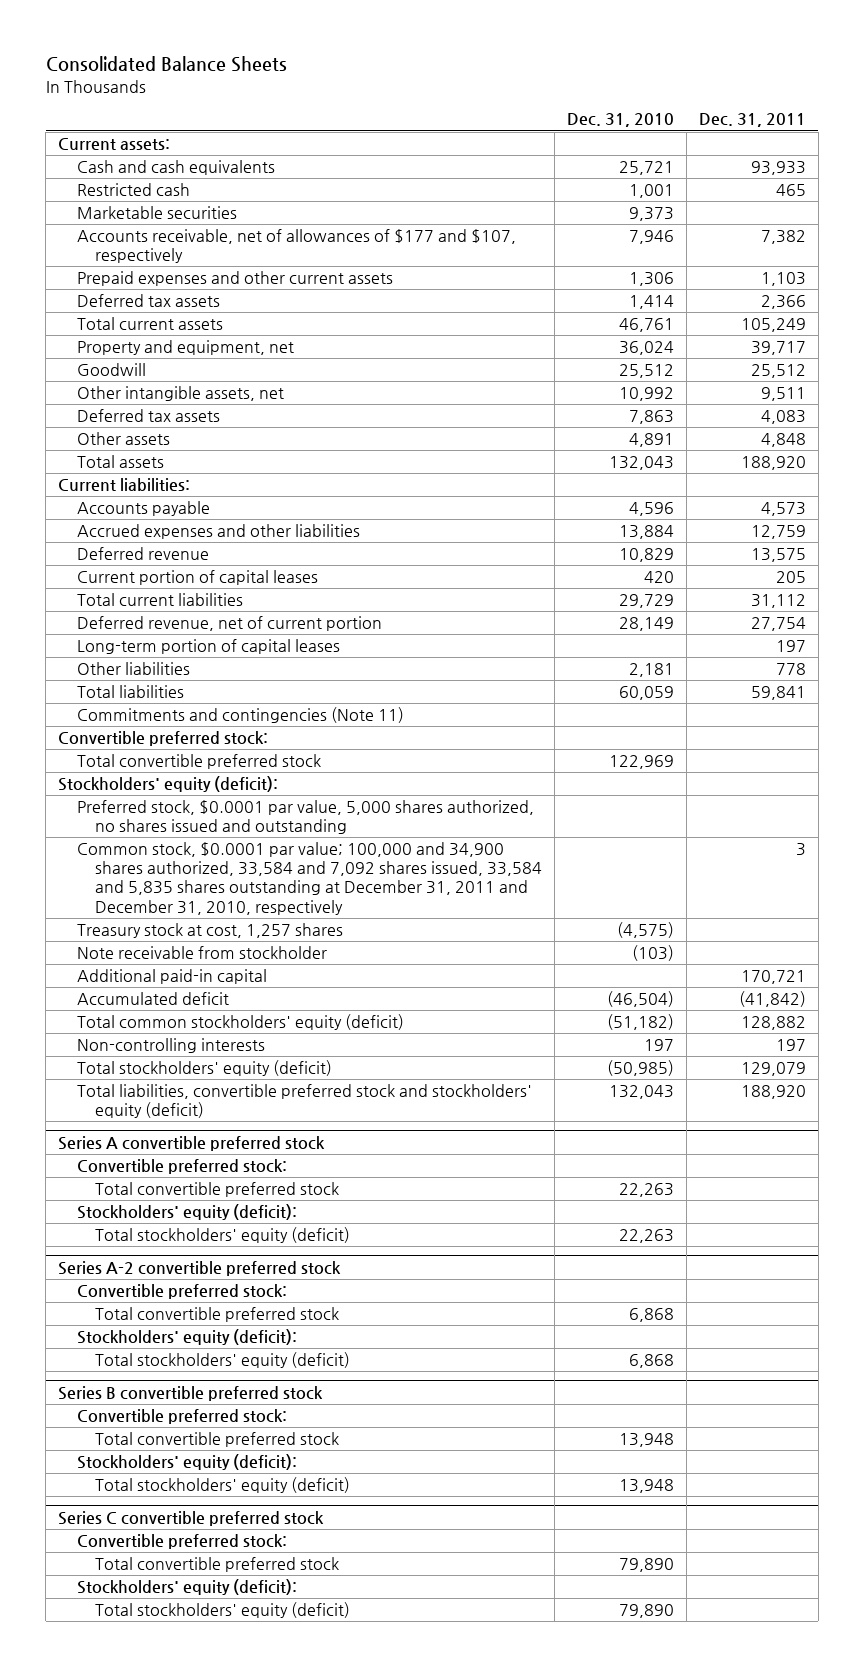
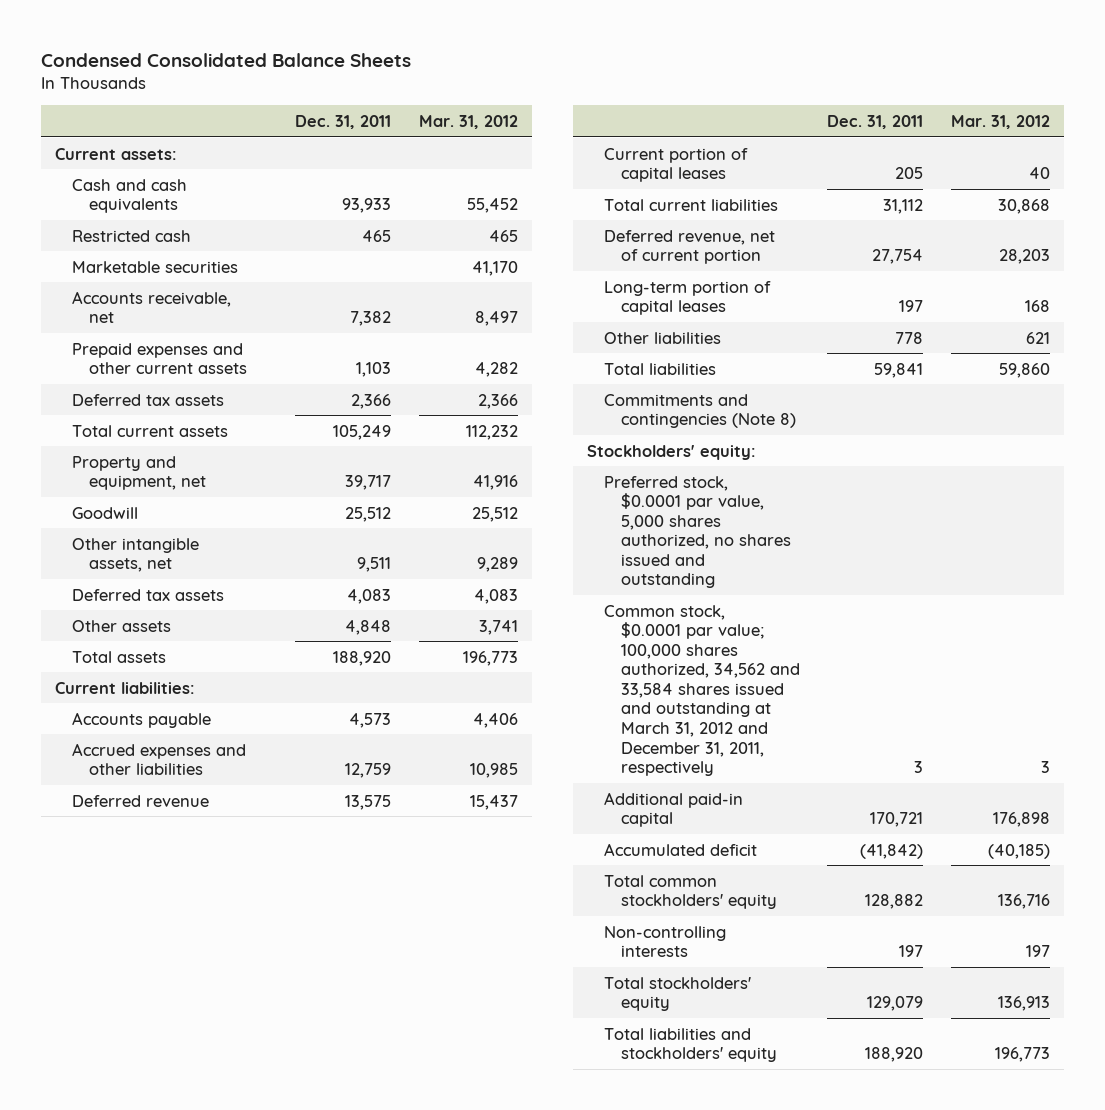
- Consolidated Balance Sheets
+ Condensed Consolidated Balance Sheets
- | Dec. 31, 2010 | Dec. 31, 2011
+ | Dec. 31, 2011 | Mar. 31, 2012
- Accounts receivable, net of allowances of $177 and $107, respectively | 7,946 | 7,382
+ Accounts receivable, net | 7,382 | 8,497
- Commitments and contingencies (Note 11)
- Convertible preferred stock:
- Total convertible preferred stock | 122,969 |
- Stockholders' equity (deficit):
+ Commitments and contingencies (Note 8)
+ Stockholders' equity:
- Common stock, $0.0001 par value; 100,000 and 34,900 shares authorized, 33,584 and 7,092 shares issued, 33,584 and 5,835 shares outstanding at December 31, 2011 and December 31, 2010, respectively | | 3
- Treasury stock at cost, 1,257 shares | (4,575) |
- Note receivable from stockholder | (103) |
+ Common stock, $0.0001 par value; 100,000 shares authorized, 34,562 and 33,584 shares issued and outstanding at March 31, 2012 and December 31, 2011, respectively | 3 | 3
- Total common stockholders' equity (deficit) | (51,182) | 128,882
+ Total common stockholders' equity | 128,882 | 136,716
- Total stockholders' equity (deficit) | (50,985) | 129,079
- Total liabilities, convertible preferred stock and stockholders' equity (deficit) | 132,043 | 188,920
- Series A convertible preferred stock
- Convertible preferred stock:
- Total convertible preferred stock | 22,263 |
- Stockholders' equity (deficit):
- Total stockholders' equity (deficit) | 22,263 |
- Series A-2 convertible preferred stock
- Convertible preferred stock:
- Total convertible preferred stock | 6,868 |
- Stockholders' equity (deficit):
- Total stockholders' equity (deficit) | 6,868 |
- Series B convertible preferred stock
- Convertible preferred stock:
- Total convertible preferred stock | 13,948 |
- Stockholders' equity (deficit):
- Total stockholders' equity (deficit) | 13,948 |
- Series C convertible preferred stock
- Convertible preferred stock:
- Total convertible preferred stock | 79,890 |
- Stockholders' equity (deficit):
- Total stockholders' equity (deficit) | 79,890 |
+ Total stockholders' equity | 129,079 | 136,913
+ Total liabilities and stockholders' equity | 188,920 | 196,773

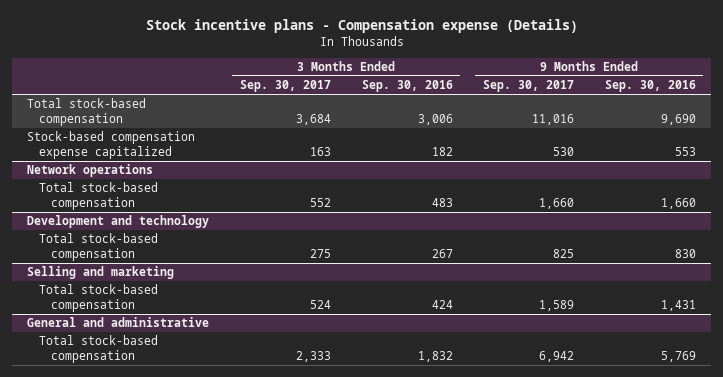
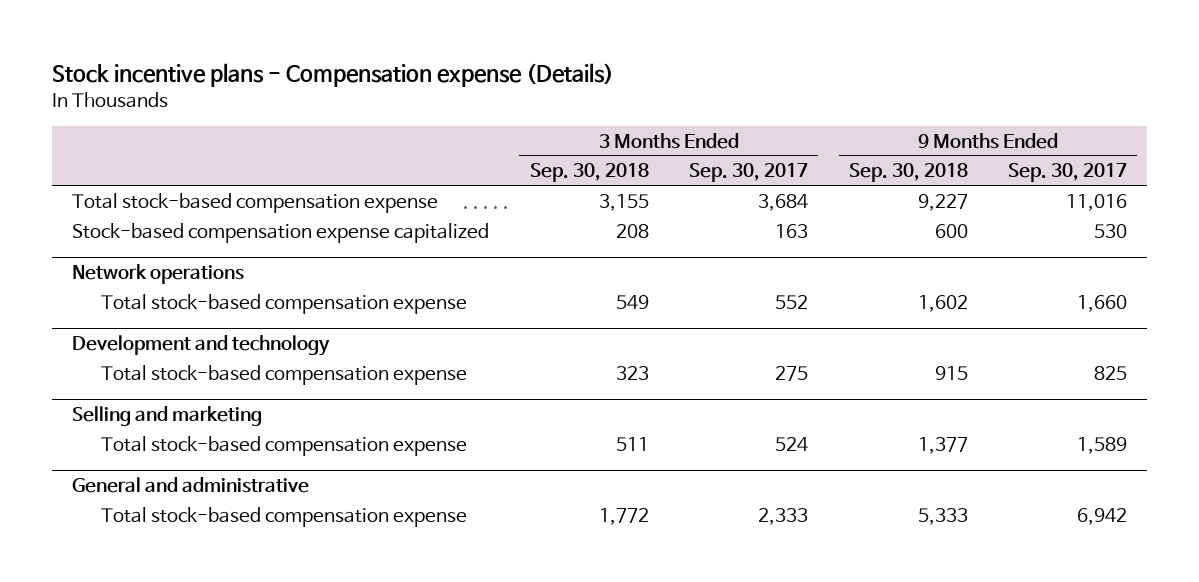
- | 3 Months Ended Sep. 30, 2017 | 3 Months Ended Sep. 30, 2016 | 9 Months Ended Sep. 30, 2017 | 9 Months Ended Sep. 30, 2016
+ | 3 Months Ended Sep. 30, 2018 | 3 Months Ended Sep. 30, 2017 | 9 Months Ended Sep. 30, 2018 | 9 Months Ended Sep. 30, 2017
- Total stock-based compensation | 3,684 | 3,006 | 11,016 | 9,690
+ Total stock-based compensation expense | 3,155 | 3,684 | 9,227 | 11,016
@ Network operations
- Total stock-based compensation | 552 | 483 | 1,660 | 1,660
+ Total stock-based compensation expense | 549 | 552 | 1,602 | 1,660
@ Development and technology
- Total stock-based compensation | 275 | 267 | 825 | 830
+ Total stock-based compensation expense | 323 | 275 | 915 | 825
@ Selling and marketing
- Total stock-based compensation | 524 | 424 | 1,589 | 1,431
+ Total stock-based compensation expense | 511 | 524 | 1,377 | 1,589
@ General and administrative
- Total stock-based compensation | 2,333 | 1,832 | 6,942 | 5,769
+ Total stock-based compensation expense | 1,772 | 2,333 | 5,333 | 6,942

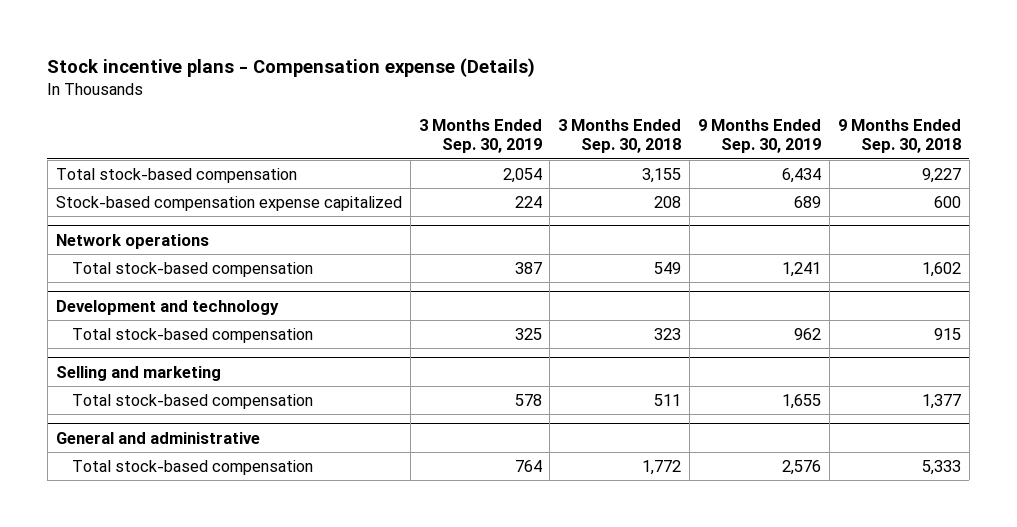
- | 3 Months Ended Sep. 30, 2018 | 3 Months Ended Sep. 30, 2017 | 9 Months Ended Sep. 30, 2018 | 9 Months Ended Sep. 30, 2017
+ | 3 Months Ended Sep. 30, 2019 | 3 Months Ended Sep. 30, 2018 | 9 Months Ended Sep. 30, 2019 | 9 Months Ended Sep. 30, 2018
- Total stock-based compensation expense | 3,155 | 3,684 | 9,227 | 11,016
+ Total stock-based compensation | 2,054 | 3,155 | 6,434 | 9,227
@ Network operations
- Total stock-based compensation expense | 549 | 552 | 1,602 | 1,660
+ Total stock-based compensation | 387 | 549 | 1,241 | 1,602
@ Development and technology
- Total stock-based compensation expense | 323 | 275 | 915 | 825
+ Total stock-based compensation | 325 | 323 | 962 | 915
@ Selling and marketing
- Total stock-based compensation expense | 511 | 524 | 1,377 | 1,589
+ Total stock-based compensation | 578 | 511 | 1,655 | 1,377
@ General and administrative
- Total stock-based compensation expense | 1,772 | 2,333 | 5,333 | 6,942
+ Total stock-based compensation | 764 | 1,772 | 2,576 | 5,333

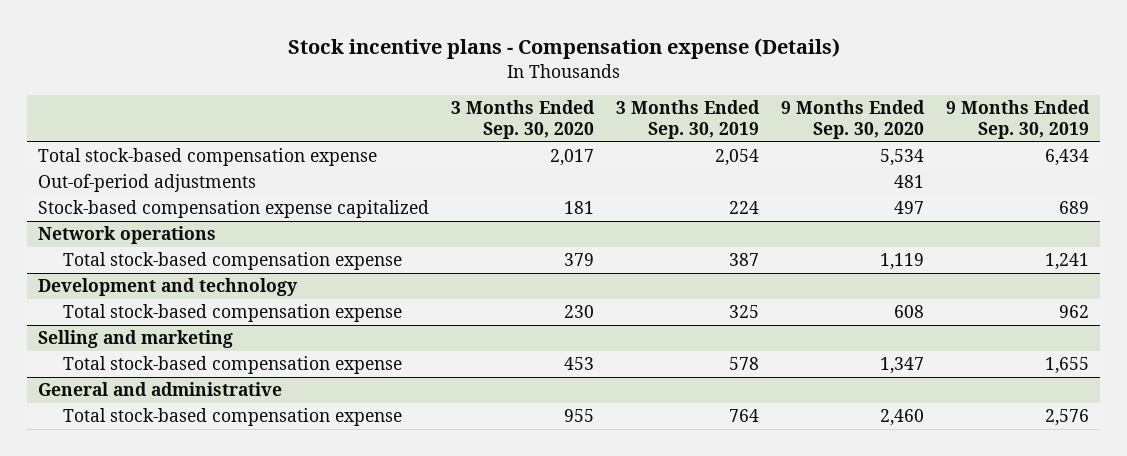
- | 3 Months Ended Sep. 30, 2019 | 3 Months Ended Sep. 30, 2018 | 9 Months Ended Sep. 30, 2019 | 9 Months Ended Sep. 30, 2018
+ | 3 Months Ended Sep. 30, 2020 | 3 Months Ended Sep. 30, 2019 | 9 Months Ended Sep. 30, 2020 | 9 Months Ended Sep. 30, 2019
- Total stock-based compensation | 2,054 | 3,155 | 6,434 | 9,227
+ Total stock-based compensation expense | 2,017 | 2,054 | 5,534 | 6,434
+ Out-of-period adjustments | | | 481 |
@ Network operations
- Total stock-based compensation | 387 | 549 | 1,241 | 1,602
+ Total stock-based compensation expense | 379 | 387 | 1,119 | 1,241
@ Development and technology
- Total stock-based compensation | 325 | 323 | 962 | 915
+ Total stock-based compensation expense | 230 | 325 | 608 | 962
@ Selling and marketing
- Total stock-based compensation | 578 | 511 | 1,655 | 1,377
+ Total stock-based compensation expense | 453 | 578 | 1,347 | 1,655
@ General and administrative
- Total stock-based compensation | 764 | 1,772 | 2,576 | 5,333
+ Total stock-based compensation expense | 955 | 764 | 2,460 | 2,576

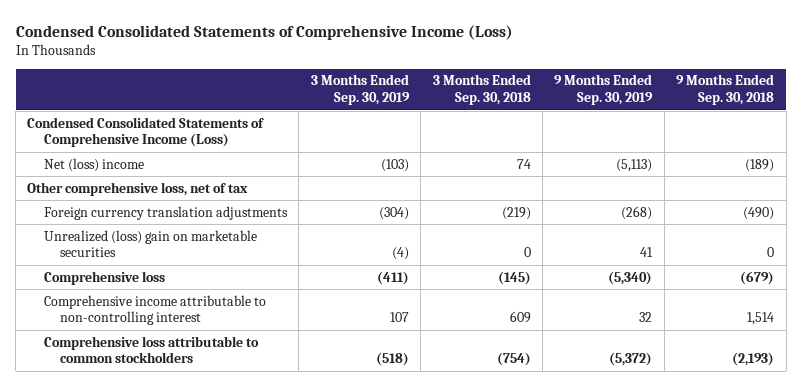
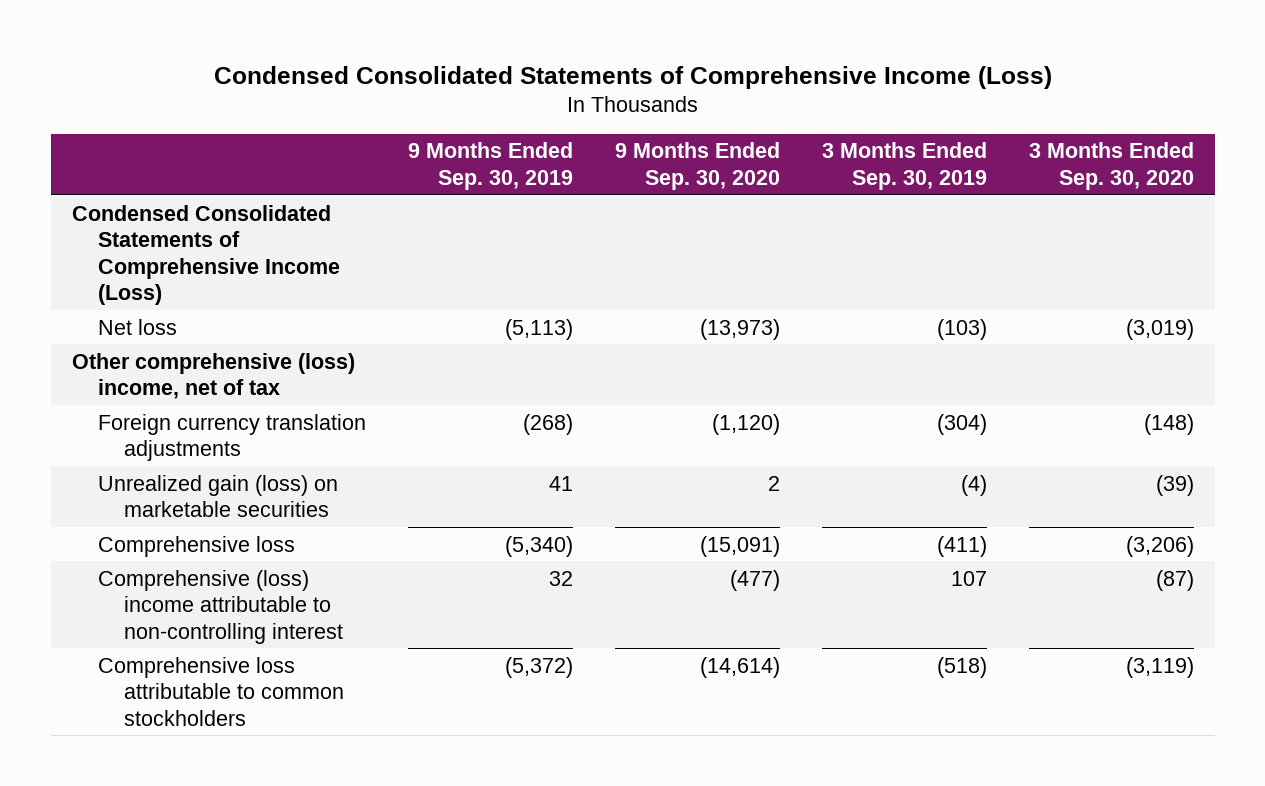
- | 3 Months Ended Sep. 30, 2019 | 3 Months Ended Sep. 30, 2018 | 9 Months Ended Sep. 30, 2019 | 9 Months Ended Sep. 30, 2018
+ | 9 Months Ended Sep. 30, 2019 | 9 Months Ended Sep. 30, 2020 | 3 Months Ended Sep. 30, 2019 | 3 Months Ended Sep. 30, 2020
- Net (loss) income | (103) | 74 | (5,113) | (189)
- Other comprehensive loss, net of tax
+ Net loss | (5,113) | (13,973) | (103) | (3,019)
+ Other comprehensive (loss) income, net of tax
- Unrealized (loss) gain on marketable securities | (4) | 0 | 41 | 0
+ Unrealized gain (loss) on marketable securities | 41 | 2 | (4) | (39)
- Comprehensive income attributable to non-controlling interest | 107 | 609 | 32 | 1,514
+ Comprehensive (loss) income attributable to non-controlling interest | 32 | (477) | 107 | (87)

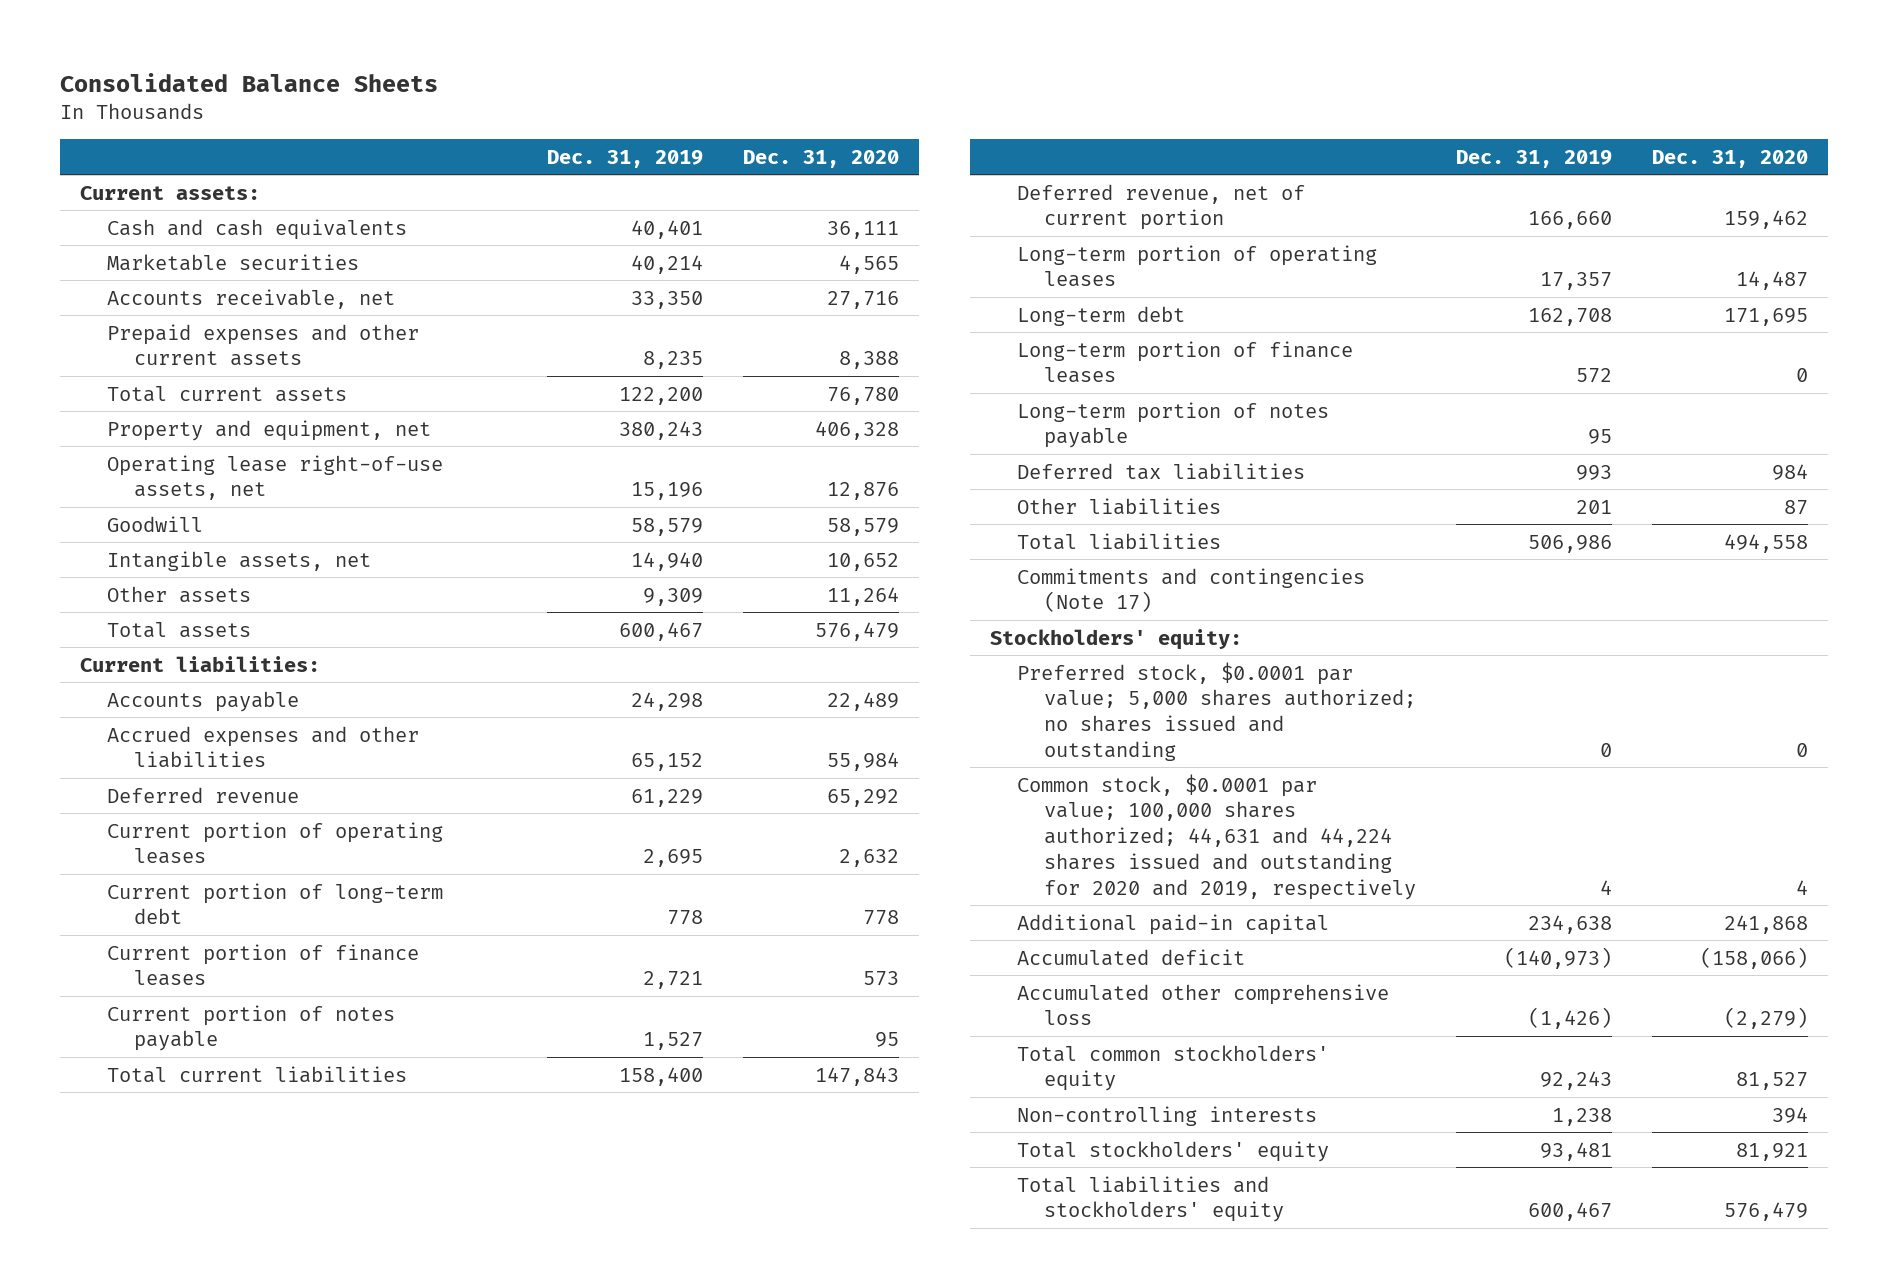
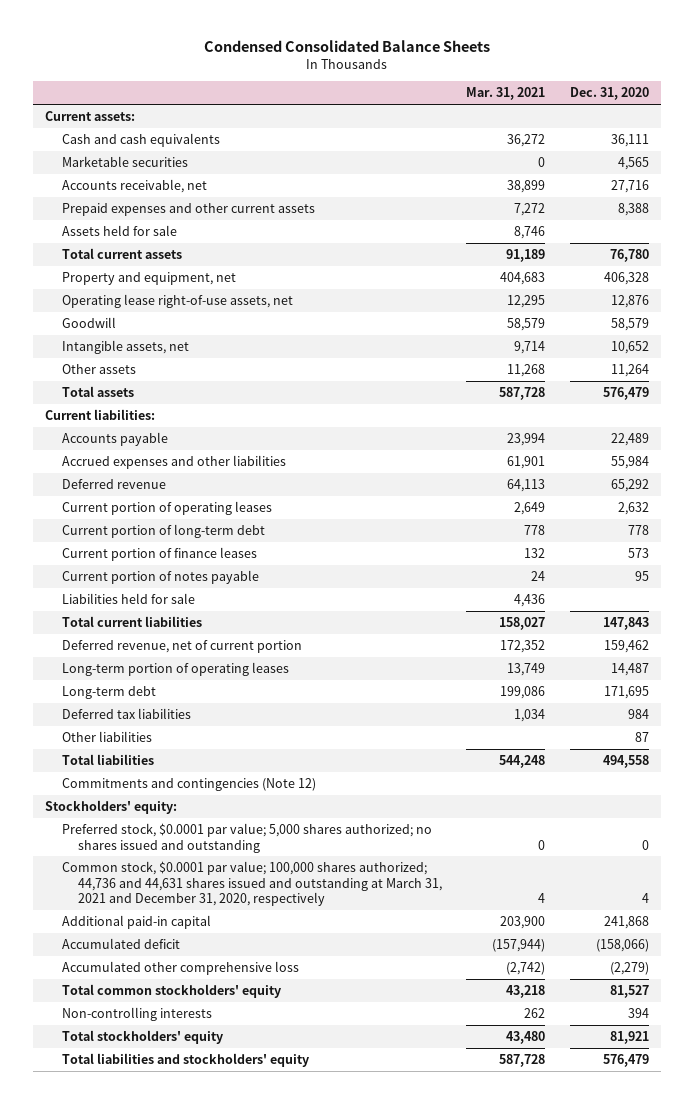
- Consolidated Balance Sheets
+ Condensed Consolidated Balance Sheets
- | Dec. 31, 2019 | Dec. 31, 2020
+ | Mar. 31, 2021 | Dec. 31, 2020
+ Assets held for sale | 8,746 |
+ Liabilities held for sale | 4,436 |
- Long-term portion of finance leases | 572 | 0
- Long-term portion of notes payable | 95 |
- Commitments and contingencies (Note 17)
+ Commitments and contingencies (Note 12)
- Common stock, $0.0001 par value; 100,000 shares authorized; 44,631 and 44,224 shares issued and outstanding for 2020 and 2019, respectively | 4 | 4
+ Common stock, $0.0001 par value; 100,000 shares authorized; 44,736 and 44,631 shares issued and outstanding at March 31, 2021 and December 31, 2020, respectively | 4 | 4

